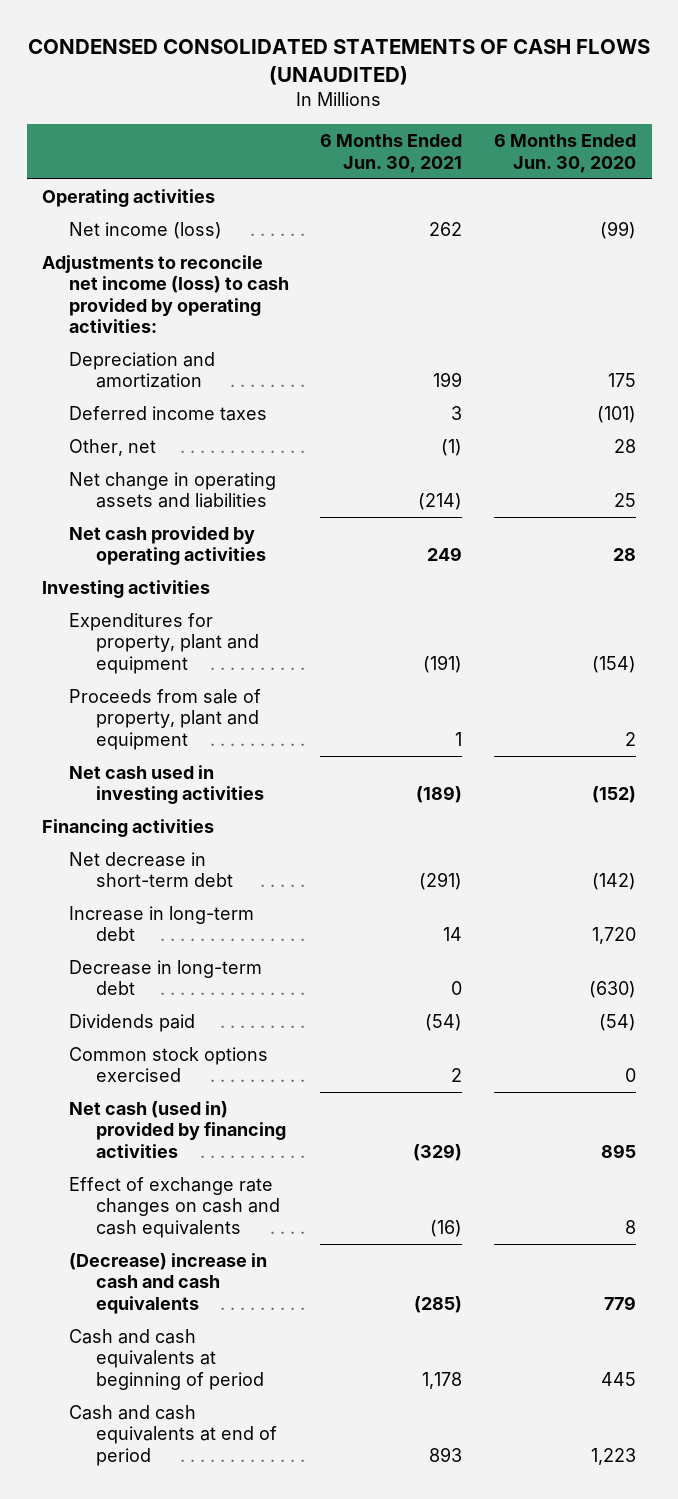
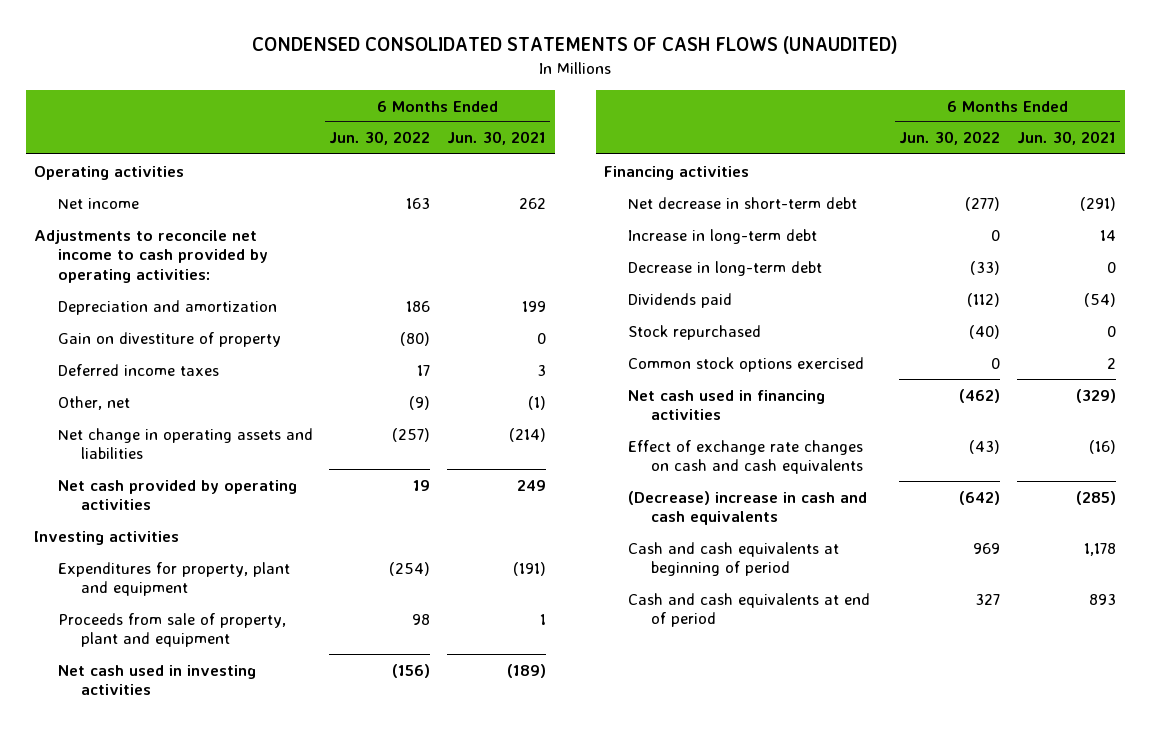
- | 6 Months Ended Jun. 30, 2021 | 6 Months Ended Jun. 30, 2020
+ | 6 Months Ended Jun. 30, 2022 | 6 Months Ended Jun. 30, 2021
- Net income (loss) | 262 | (99)
- Adjustments to reconcile net income (loss) to cash provided by operating activities:
+ Net income | 163 | 262
+ Adjustments to reconcile net income to cash provided by operating activities:
+ Gain on divestiture of property | (80) | 0
+ Stock repurchased | (40) | 0
- Net cash (used in) provided by financing activities | (329) | 895
+ Net cash used in financing activities | (462) | (329)

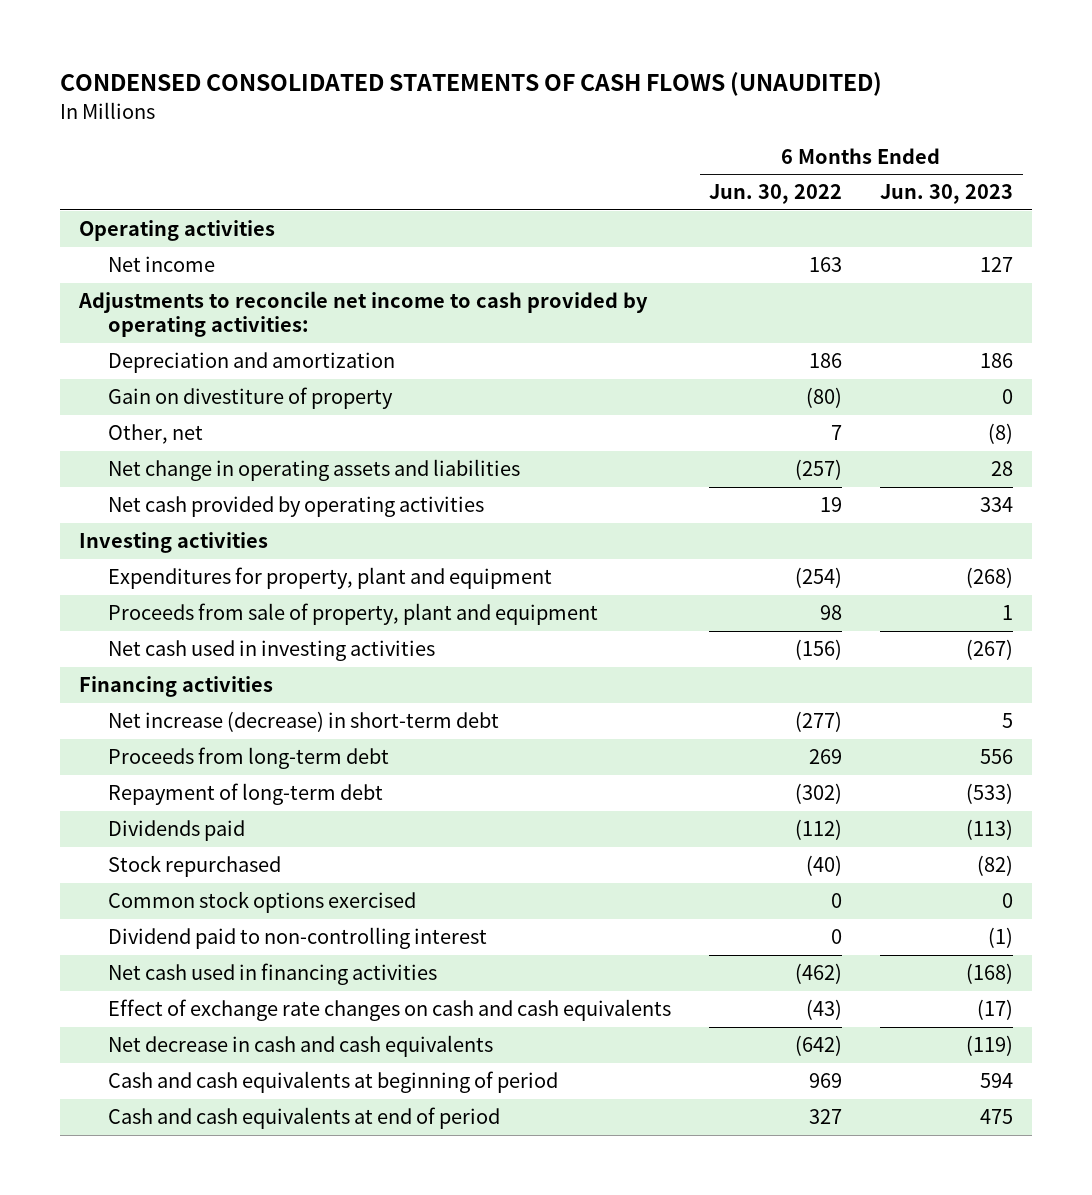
- | 6 Months Ended Jun. 30, 2022 | 6 Months Ended Jun. 30, 2021
+ | 6 Months Ended Jun. 30, 2022 | 6 Months Ended Jun. 30, 2023
- Deferred income taxes | 17 | 3
- Other, net | (9) | (1)
+ Other, net | 7 | (8)
- Net decrease in short-term debt | (277) | (291)
- Increase in long-term debt | 0 | 14
- Decrease in long-term debt | (33) | 0
+ Net increase (decrease) in short-term debt | (277) | 5
+ Proceeds from long-term debt | 269 | 556
+ Repayment of long-term debt | (302) | (533)
+ Dividend paid to non-controlling interest | 0 | (1)
- (Decrease) increase in cash and cash equivalents | (642) | (285)
+ Net decrease in cash and cash equivalents | (642) | (119)

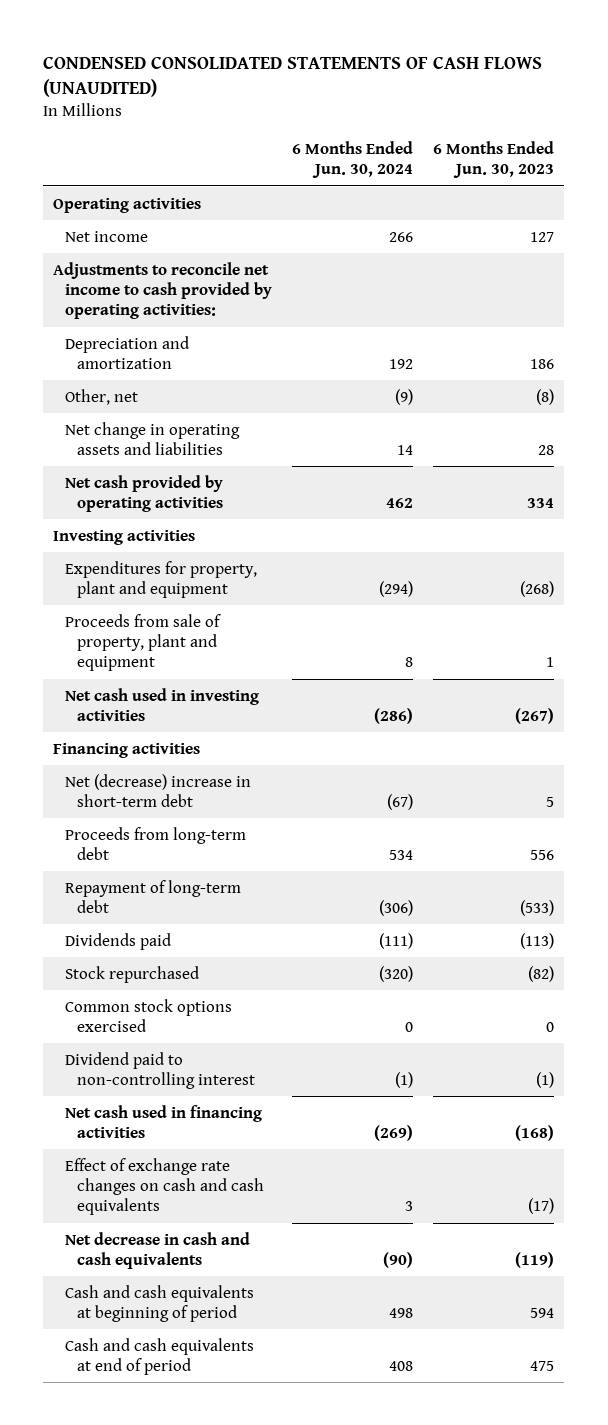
- | 6 Months Ended Jun. 30, 2022 | 6 Months Ended Jun. 30, 2023
+ | 6 Months Ended Jun. 30, 2024 | 6 Months Ended Jun. 30, 2023
- Gain on divestiture of property | (80) | 0
- Net increase (decrease) in short-term debt | (277) | 5
+ Net (decrease) increase in short-term debt | (67) | 5

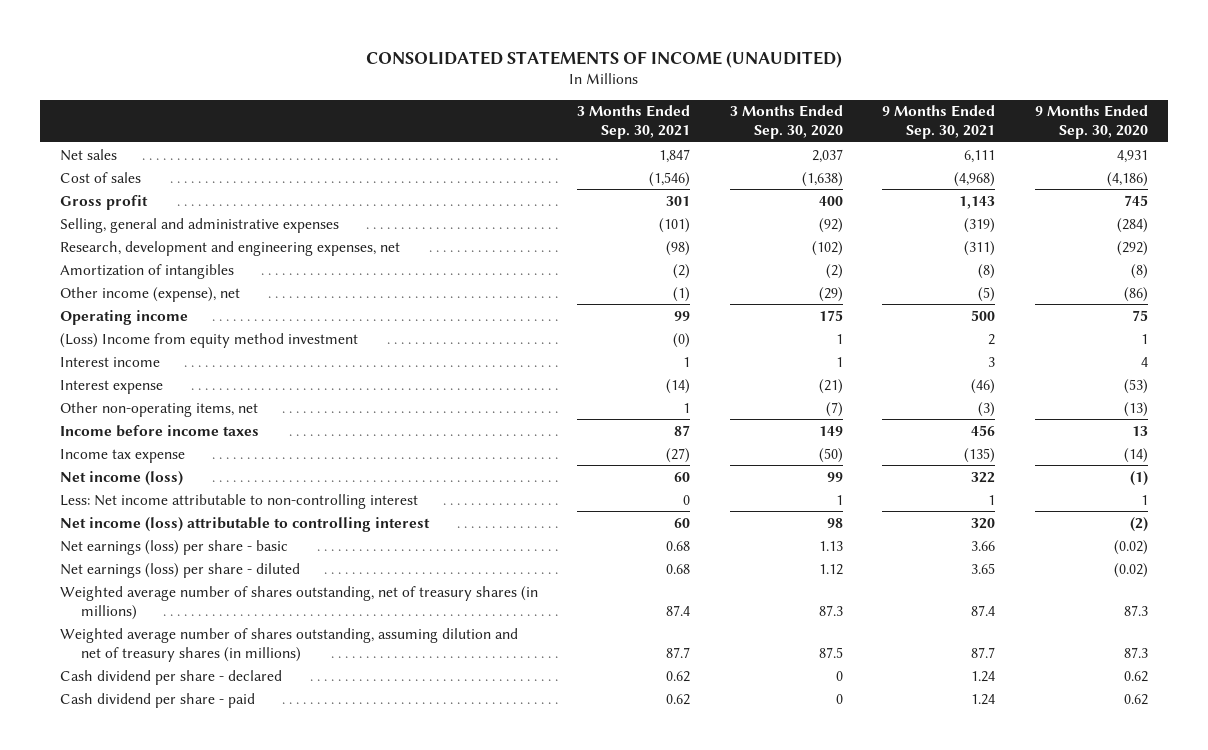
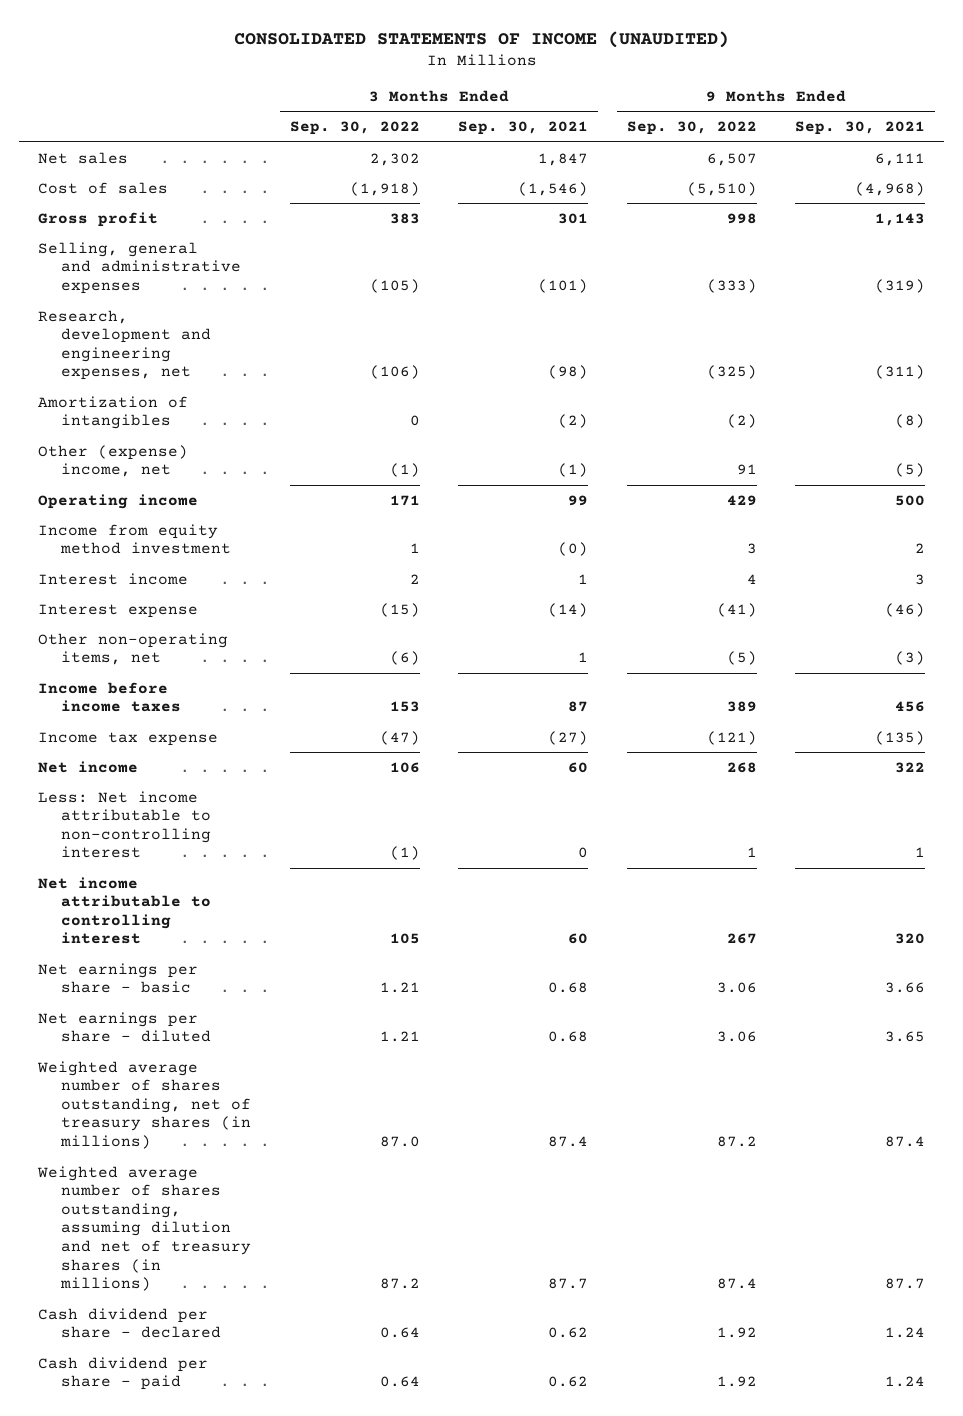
- | 3 Months Ended Sep. 30, 2021 | 3 Months Ended Sep. 30, 2020 | 9 Months Ended Sep. 30, 2021 | 9 Months Ended Sep. 30, 2020
+ | 3 Months Ended Sep. 30, 2022 | 3 Months Ended Sep. 30, 2021 | 9 Months Ended Sep. 30, 2022 | 9 Months Ended Sep. 30, 2021
- Other income (expense), net | (1) | (29) | (5) | (86)
+ Other (expense) income, net | (1) | (1) | 91 | (5)
- (Loss) Income from equity method investment | (0) | 1 | 2 | 1
+ Income from equity method investment | 1 | (0) | 3 | 2
- Net income (loss) | 60 | 99 | 322 | (1)
+ Net income | 106 | 60 | 268 | 322
- Net income (loss) attributable to controlling interest | 60 | 98 | 320 | (2)
- Net earnings (loss) per share - basic | 0.68 | 1.13 | 3.66 | (0.02)
- Net earnings (loss) per share - diluted | 0.68 | 1.12 | 3.65 | (0.02)
+ Net income attributable to controlling interest | 105 | 60 | 267 | 320
+ Net earnings per share - basic | 1.21 | 0.68 | 3.06 | 3.66
+ Net earnings per share - diluted | 1.21 | 0.68 | 3.06 | 3.65

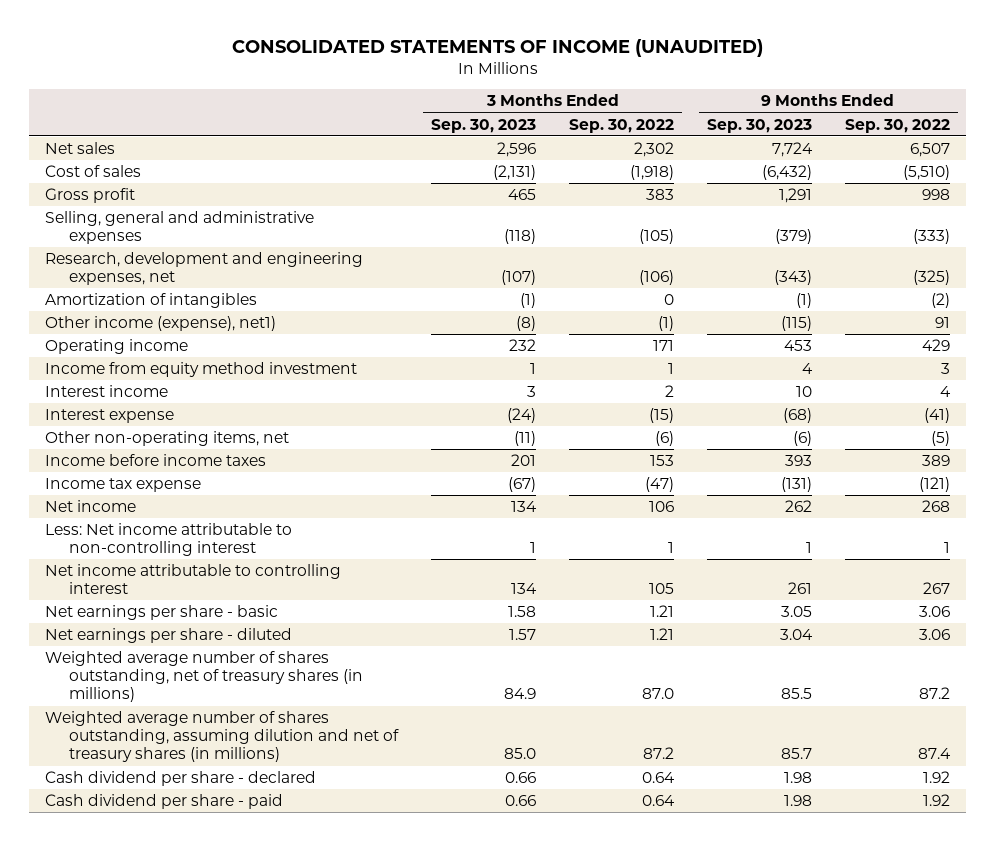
- | 3 Months Ended Sep. 30, 2022 | 3 Months Ended Sep. 30, 2021 | 9 Months Ended Sep. 30, 2022 | 9 Months Ended Sep. 30, 2021
+ | 3 Months Ended Sep. 30, 2023 | 3 Months Ended Sep. 30, 2022 | 9 Months Ended Sep. 30, 2023 | 9 Months Ended Sep. 30, 2022
- Other (expense) income, net | (1) | (1) | 91 | (5)
+ Other income (expense), net1) | (8) | (1) | (115) | 91
- Less: Net income attributable to non-controlling interest | (1) | 0 | 1 | 1
+ Less: Net income attributable to non-controlling interest | 1 | 1 | 1 | 1

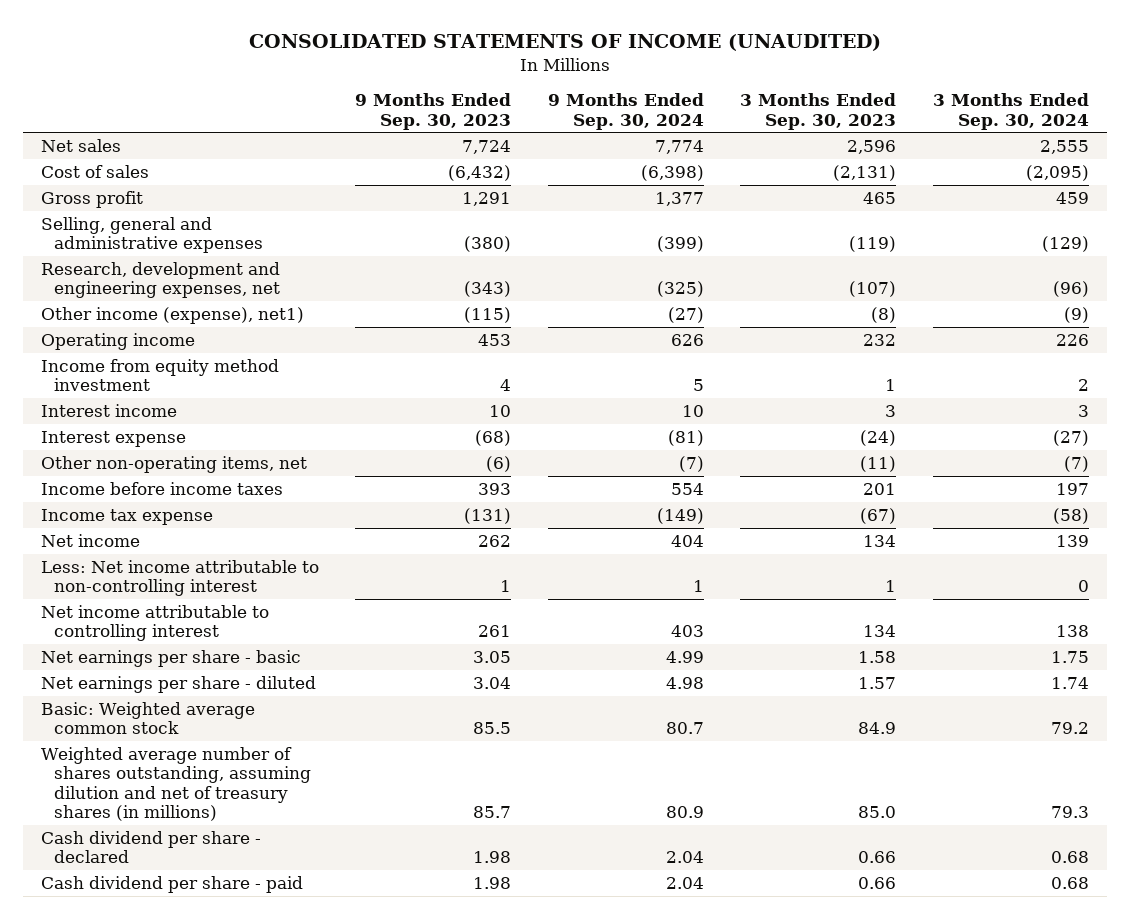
- | 3 Months Ended Sep. 30, 2023 | 3 Months Ended Sep. 30, 2022 | 9 Months Ended Sep. 30, 2023 | 9 Months Ended Sep. 30, 2022
+ | 9 Months Ended Sep. 30, 2023 | 9 Months Ended Sep. 30, 2024 | 3 Months Ended Sep. 30, 2023 | 3 Months Ended Sep. 30, 2024
- Selling, general and administrative expenses | (118) | (105) | (379) | (333)
+ Selling, general and administrative expenses | (380) | (399) | (119) | (129)
- Amortization of intangibles | (1) | 0 | (1) | (2)
- Weighted average number of shares outstanding, net of treasury shares (in millions) | 84.9 | 87.0 | 85.5 | 87.2
+ Basic: Weighted average common stock | 85.5 | 80.7 | 84.9 | 79.2

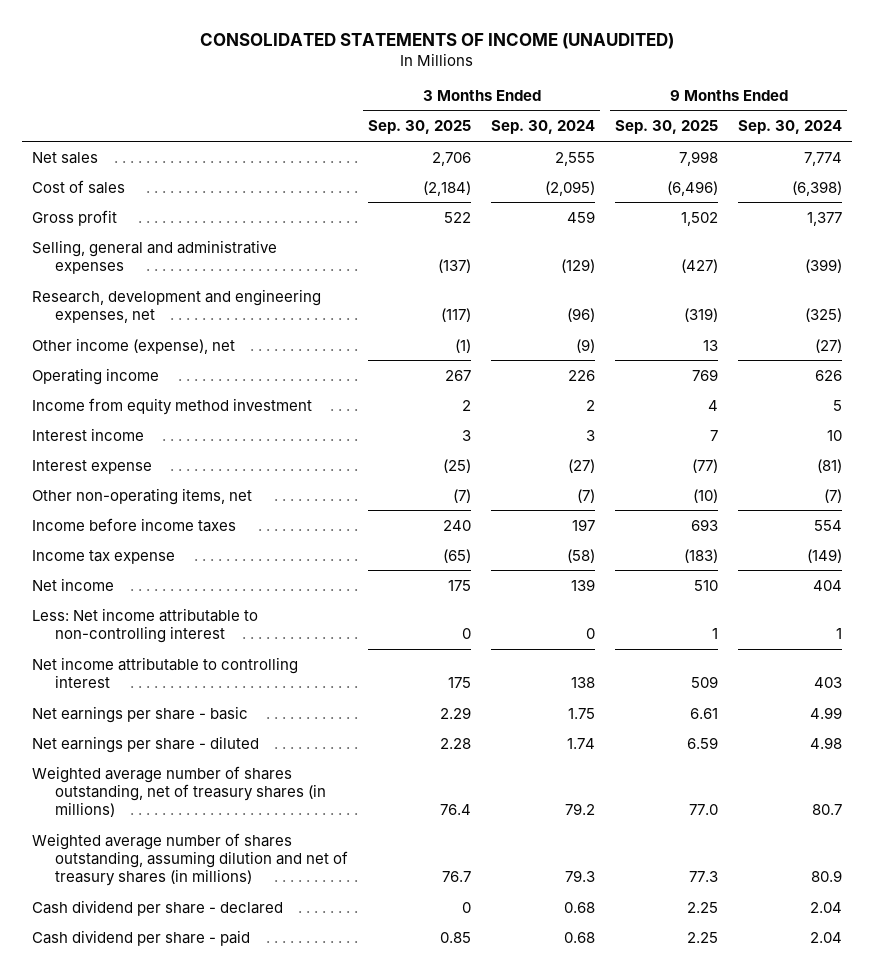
- | 9 Months Ended Sep. 30, 2023 | 9 Months Ended Sep. 30, 2024 | 3 Months Ended Sep. 30, 2023 | 3 Months Ended Sep. 30, 2024
+ | 3 Months Ended Sep. 30, 2025 | 3 Months Ended Sep. 30, 2024 | 9 Months Ended Sep. 30, 2025 | 9 Months Ended Sep. 30, 2024
- Other income (expense), net1) | (115) | (27) | (8) | (9)
+ Other income (expense), net | (1) | (9) | 13 | (27)
- Basic: Weighted average common stock | 85.5 | 80.7 | 84.9 | 79.2
+ Weighted average number of shares outstanding, net of treasury shares (in millions) | 76.4 | 79.2 | 77.0 | 80.7

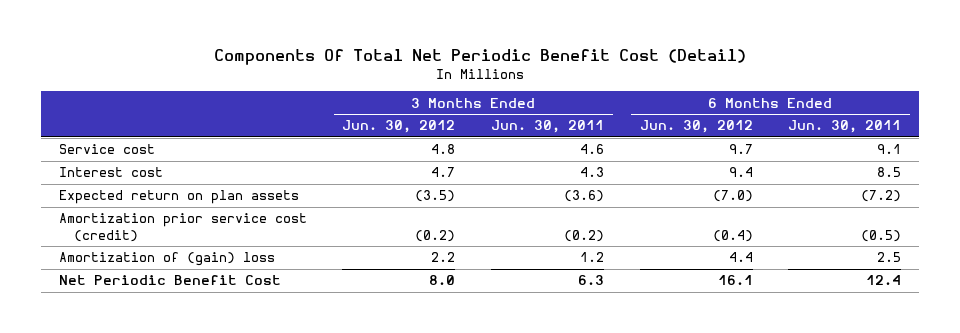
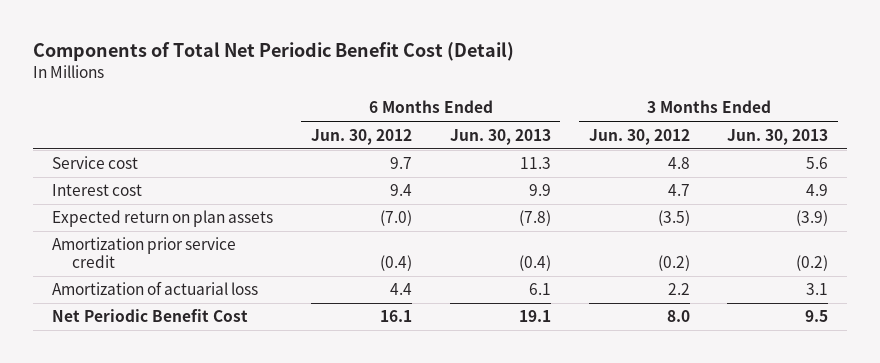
- Components Of Total Net Periodic Benefit Cost (Detail)
+ Components of Total Net Periodic Benefit Cost (Detail)
- | 3 Months Ended Jun. 30, 2012 | 3 Months Ended Jun. 30, 2011 | 6 Months Ended Jun. 30, 2012 | 6 Months Ended Jun. 30, 2011
+ | 6 Months Ended Jun. 30, 2012 | 6 Months Ended Jun. 30, 2013 | 3 Months Ended Jun. 30, 2012 | 3 Months Ended Jun. 30, 2013
- Amortization prior service cost (credit) | (0.2) | (0.2) | (0.4) | (0.5)
- Amortization of (gain) loss | 2.2 | 1.2 | 4.4 | 2.5
+ Amortization prior service credit | (0.4) | (0.4) | (0.2) | (0.2)
+ Amortization of actuarial loss | 4.4 | 6.1 | 2.2 | 3.1

